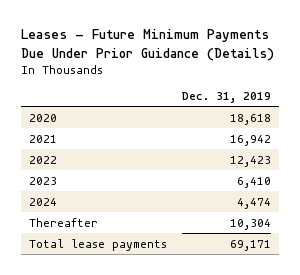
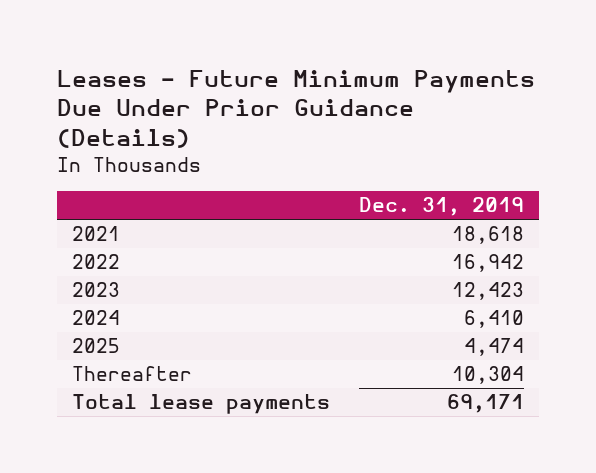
- 2020 | 18,618
- 2021 | 16,942
- 2022 | 12,423
- 2023 | 6,410
- 2024 | 4,474
+ 2021 | 18,618
+ 2022 | 16,942
+ 2023 | 12,423
+ 2024 | 6,410
+ 2025 | 4,474

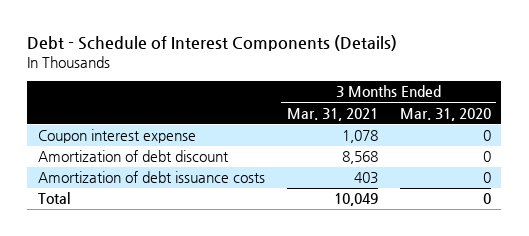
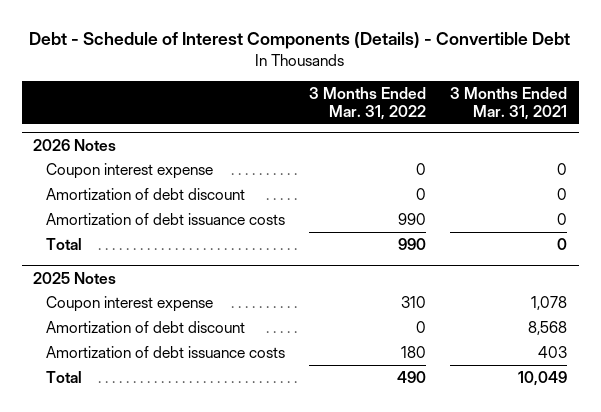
- Debt - Schedule of Interest Components (Details)
+ Debt - Schedule of Interest Components (Details) - Convertible Debt
- | 3 Months Ended Mar. 31, 2021 | 3 Months Ended Mar. 31, 2020
+ | 3 Months Ended Mar. 31, 2022 | 3 Months Ended Mar. 31, 2021
+ 2026 Notes
+ Coupon interest expense | 0 | 0
+ Amortization of debt discount | 0 | 0
+ Amortization of debt issuance costs | 990 | 0
+ Total | 990 | 0
+ 2025 Notes

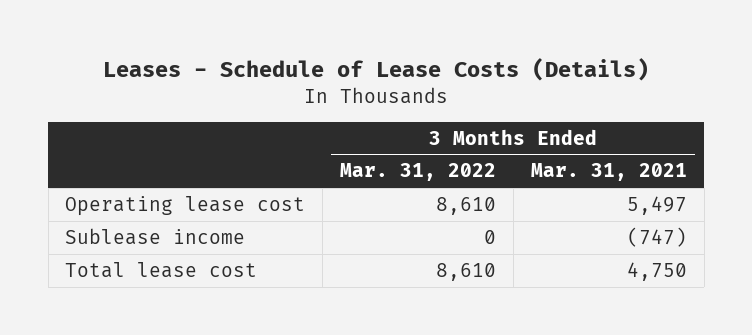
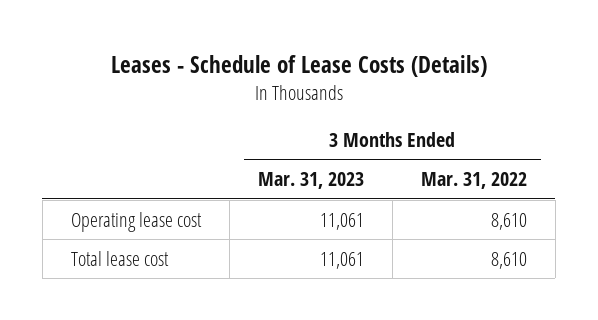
- | 3 Months Ended Mar. 31, 2022 | 3 Months Ended Mar. 31, 2021
+ | 3 Months Ended Mar. 31, 2023 | 3 Months Ended Mar. 31, 2022
- Sublease income | 0 | (747)

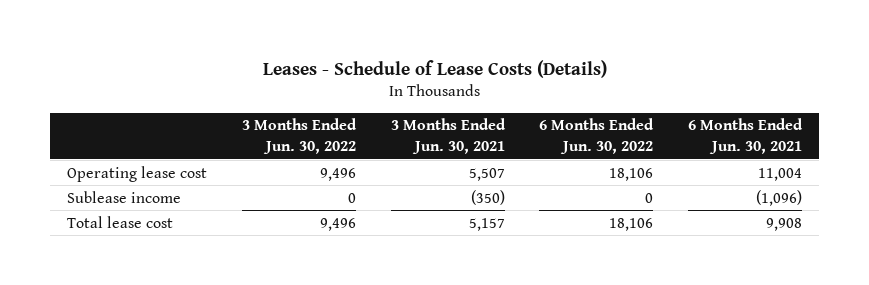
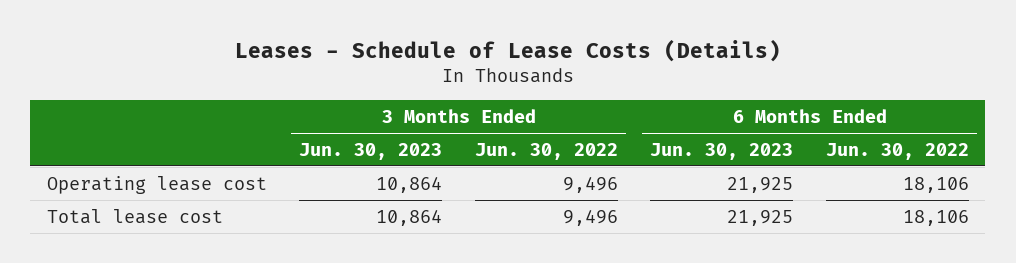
- | 3 Months Ended Jun. 30, 2022 | 3 Months Ended Jun. 30, 2021 | 6 Months Ended Jun. 30, 2022 | 6 Months Ended Jun. 30, 2021
+ | 3 Months Ended Jun. 30, 2023 | 3 Months Ended Jun. 30, 2022 | 6 Months Ended Jun. 30, 2023 | 6 Months Ended Jun. 30, 2022
- Sublease income | 0 | (350) | 0 | (1,096)

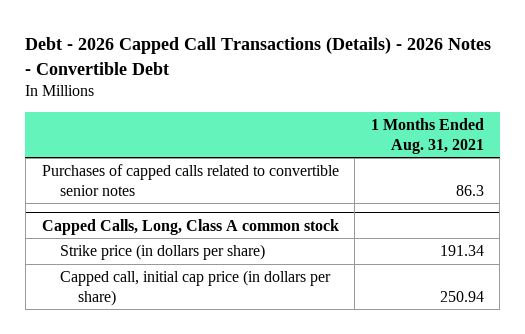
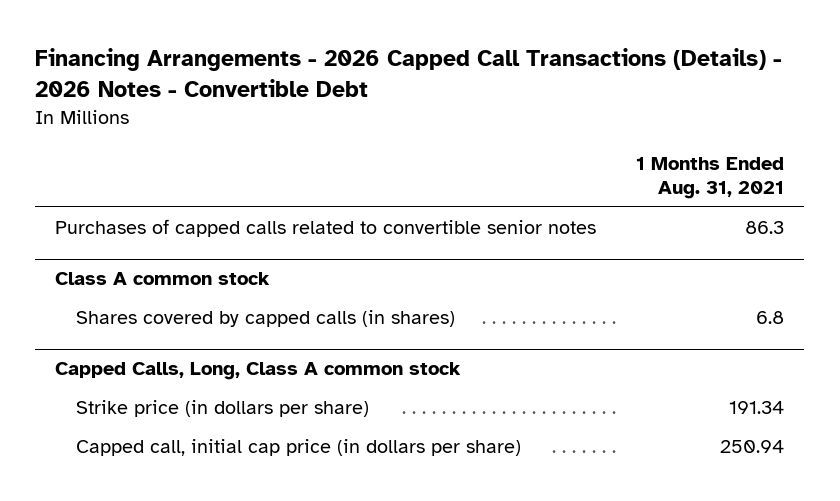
- Debt - 2026 Capped Call Transactions (Details) - 2026 Notes - Convertible Debt
+ Financing Arrangements - 2026 Capped Call Transactions (Details) - 2026 Notes - Convertible Debt
+ Class A common stock
+ Shares covered by capped calls (in shares) | 6.8

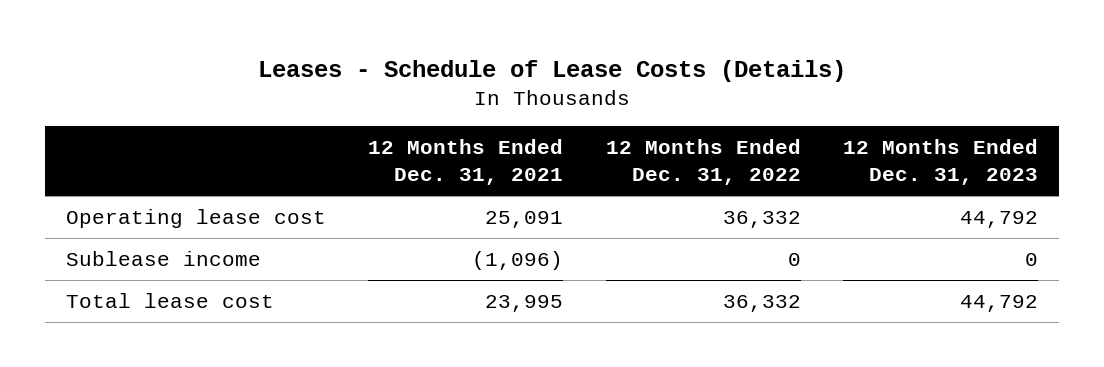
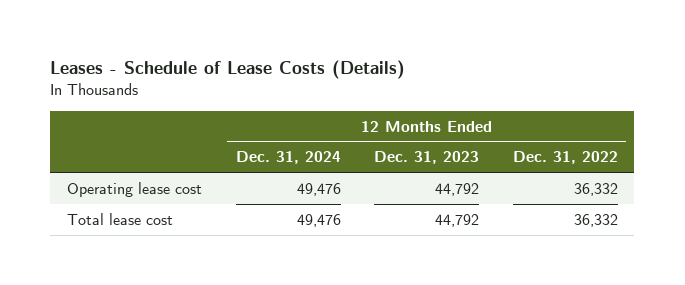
- | 12 Months Ended Dec. 31, 2021 | 12 Months Ended Dec. 31, 2022 | 12 Months Ended Dec. 31, 2023
+ | 12 Months Ended Dec. 31, 2024 | 12 Months Ended Dec. 31, 2023 | 12 Months Ended Dec. 31, 2022
- Sublease income | (1,096) | 0 | 0

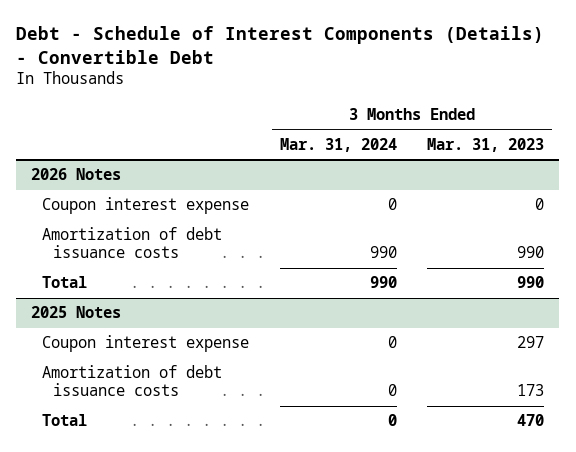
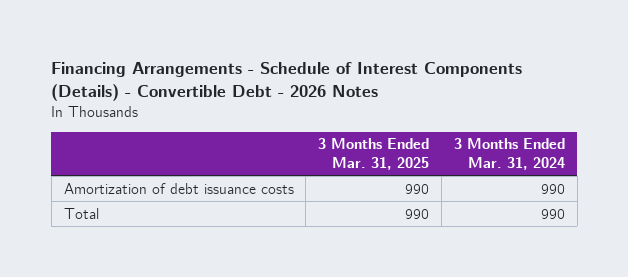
- Debt - Schedule of Interest Components (Details) - Convertible Debt
+ Financing Arrangements - Schedule of Interest Components (Details) - Convertible Debt - 2026 Notes
- | 3 Months Ended Mar. 31, 2024 | 3 Months Ended Mar. 31, 2023
+ | 3 Months Ended Mar. 31, 2025 | 3 Months Ended Mar. 31, 2024
- 2026 Notes
- Coupon interest expense | 0 | 0
- 2025 Notes
- Coupon interest expense | 0 | 297
- Amortization of debt issuance costs | 0 | 173
- Total | 0 | 470

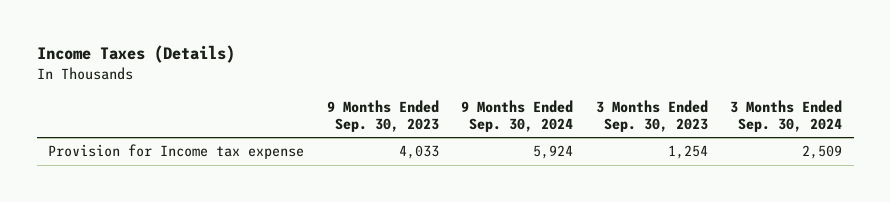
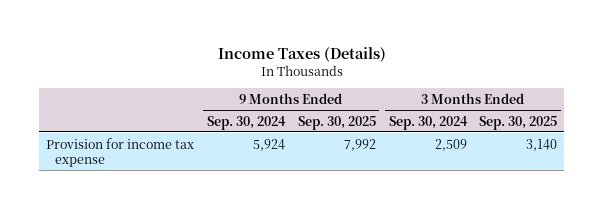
- | 9 Months Ended Sep. 30, 2023 | 9 Months Ended Sep. 30, 2024 | 3 Months Ended Sep. 30, 2023 | 3 Months Ended Sep. 30, 2024
+ | 9 Months Ended Sep. 30, 2024 | 9 Months Ended Sep. 30, 2025 | 3 Months Ended Sep. 30, 2024 | 3 Months Ended Sep. 30, 2025
- Provision for Income tax expense | 4,033 | 5,924 | 1,254 | 2,509
+ Provision for income tax expense | 5,924 | 7,992 | 2,509 | 3,140

